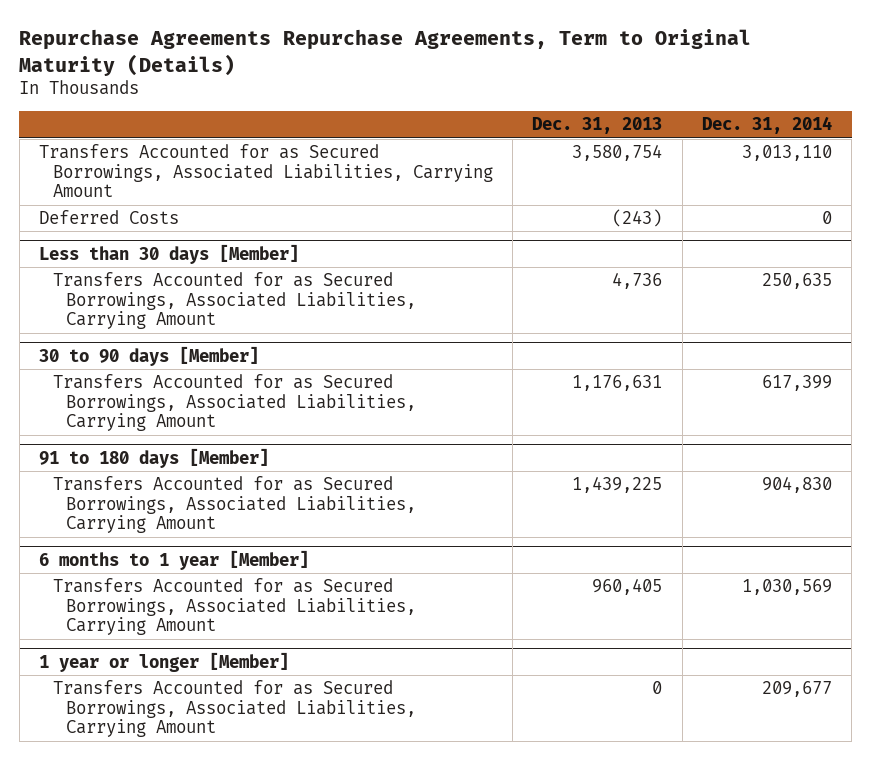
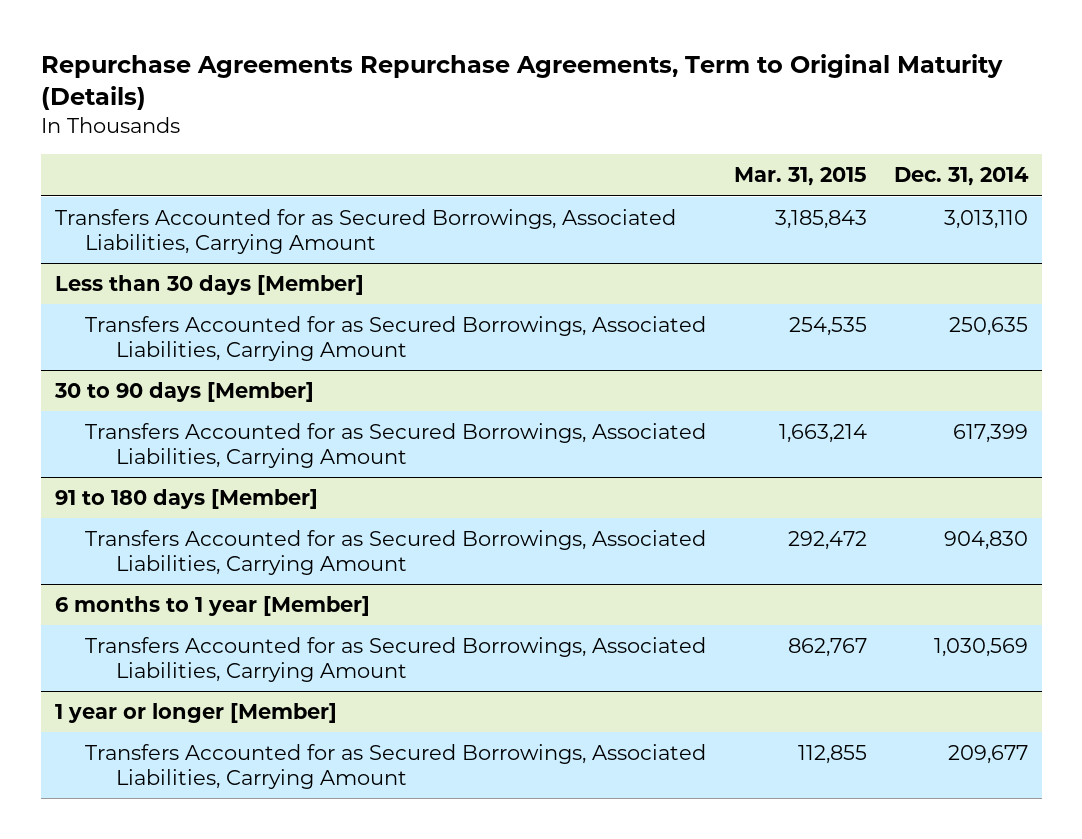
- | Dec. 31, 2013 | Dec. 31, 2014
+ | Mar. 31, 2015 | Dec. 31, 2014
- Deferred Costs | (243) | 0

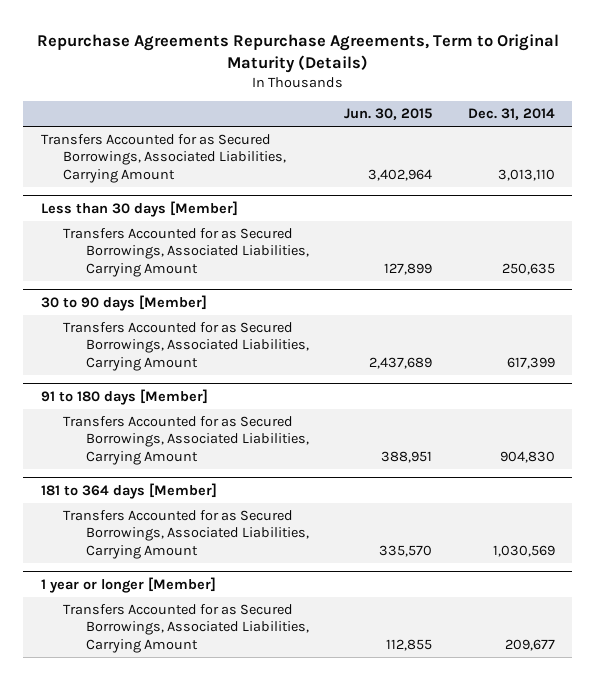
- | Mar. 31, 2015 | Dec. 31, 2014
+ | Jun. 30, 2015 | Dec. 31, 2014
- 6 months to 1 year [Member]
+ 181 to 364 days [Member]

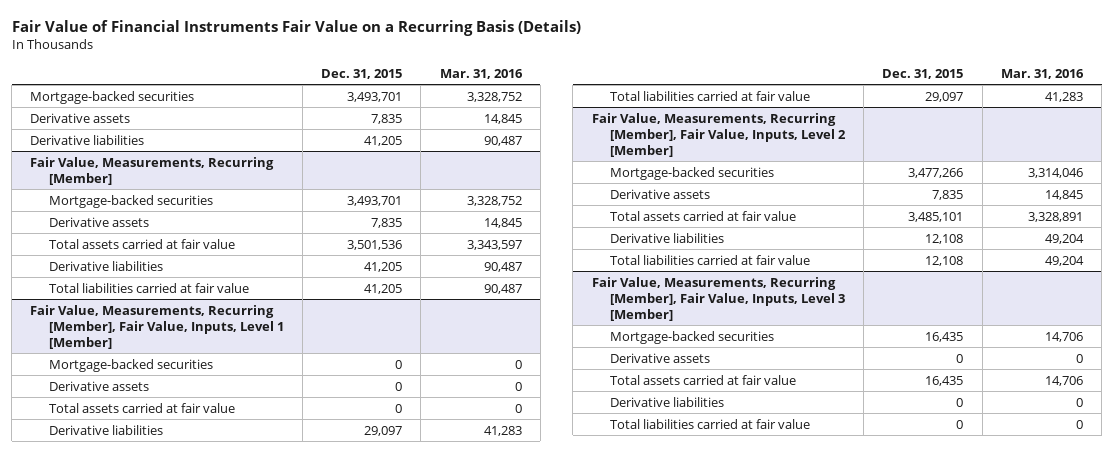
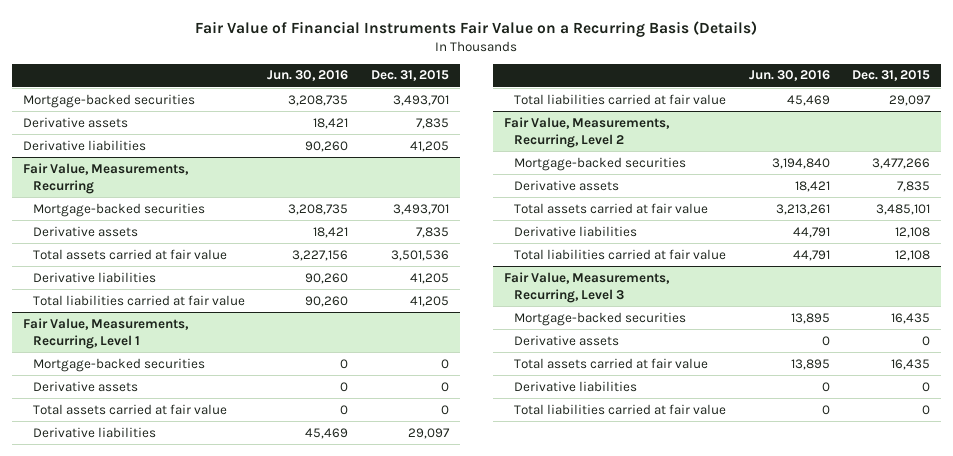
- | Dec. 31, 2015 | Mar. 31, 2016
+ | Jun. 30, 2016 | Dec. 31, 2015
- Fair Value, Measurements, Recurring [Member]
+ Fair Value, Measurements, Recurring
- Fair Value, Measurements, Recurring [Member], Fair Value, Inputs, Level 1 [Member]
+ Fair Value, Measurements, Recurring, Level 1
- Fair Value, Measurements, Recurring [Member], Fair Value, Inputs, Level 2 [Member]
+ Fair Value, Measurements, Recurring, Level 2
- Fair Value, Measurements, Recurring [Member], Fair Value, Inputs, Level 3 [Member]
+ Fair Value, Measurements, Recurring, Level 3

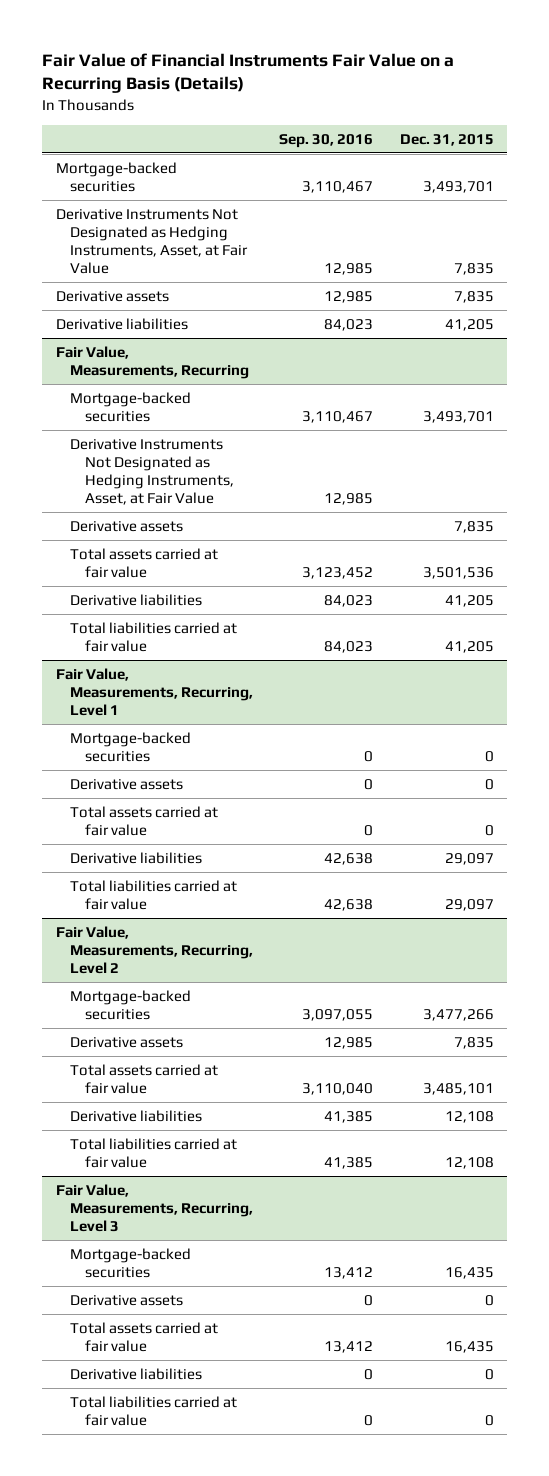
- | Jun. 30, 2016 | Dec. 31, 2015
+ | Sep. 30, 2016 | Dec. 31, 2015
+ Derivative Instruments Not Designated as Hedging Instruments, Asset, at Fair Value | 12,985 | 7,835
@ Fair Value, Measurements, Recurring
+ Derivative Instruments Not Designated as Hedging Instruments, Asset, at Fair Value | 12,985 |

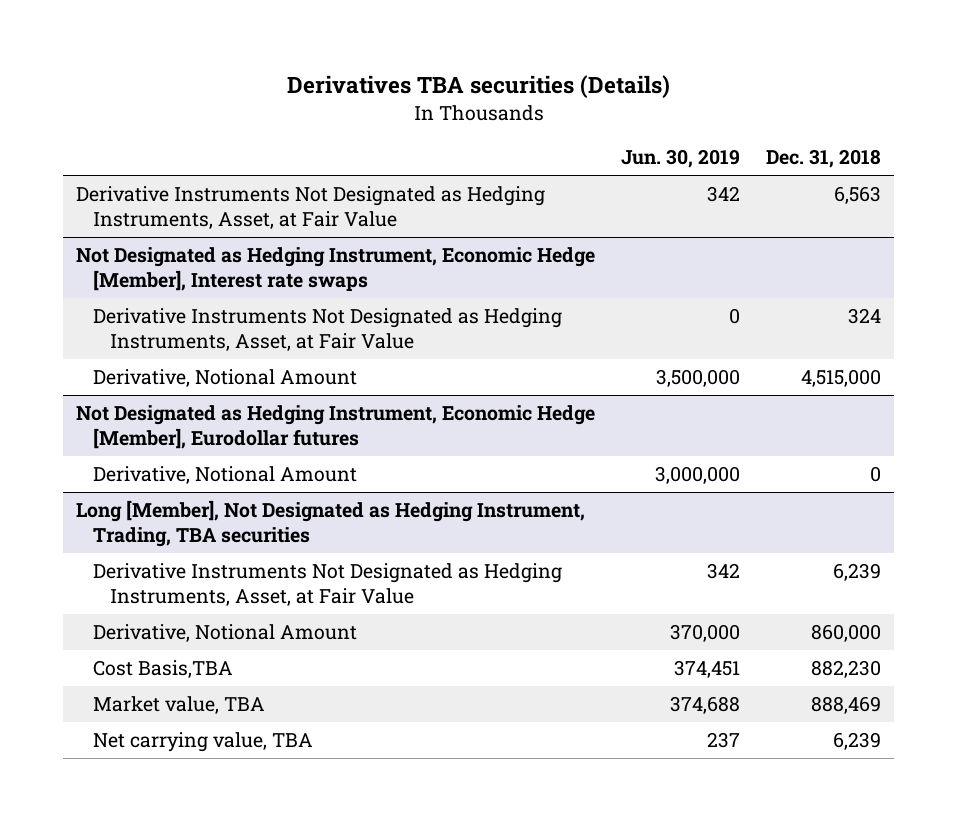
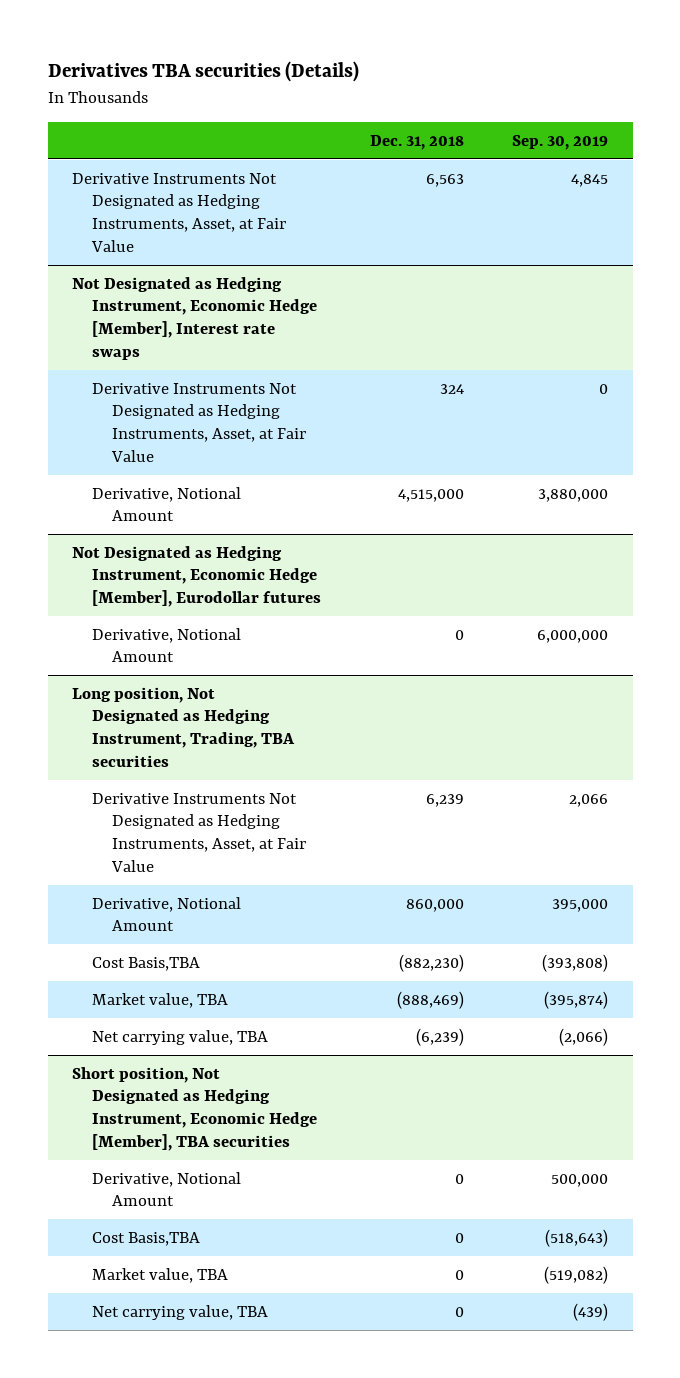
- | Jun. 30, 2019 | Dec. 31, 2018
+ | Dec. 31, 2018 | Sep. 30, 2019
- Long [Member], Not Designated as Hedging Instrument, Trading, TBA securities
+ Long position, Not Designated as Hedging Instrument, Trading, TBA securities
- Cost Basis,TBA | 374,451 | 882,230
- Market value, TBA | 374,688 | 888,469
- Net carrying value, TBA | 237 | 6,239
+ Cost Basis,TBA | (882,230) | (393,808)
+ Market value, TBA | (888,469) | (395,874)
+ Net carrying value, TBA | (6,239) | (2,066)
+ Short position, Not Designated as Hedging Instrument, Economic Hedge [Member], TBA securities
+ Derivative, Notional Amount | 0 | 500,000
+ Cost Basis,TBA | 0 | (518,643)
+ Market value, TBA | 0 | (519,082)
+ Net carrying value, TBA | 0 | (439)

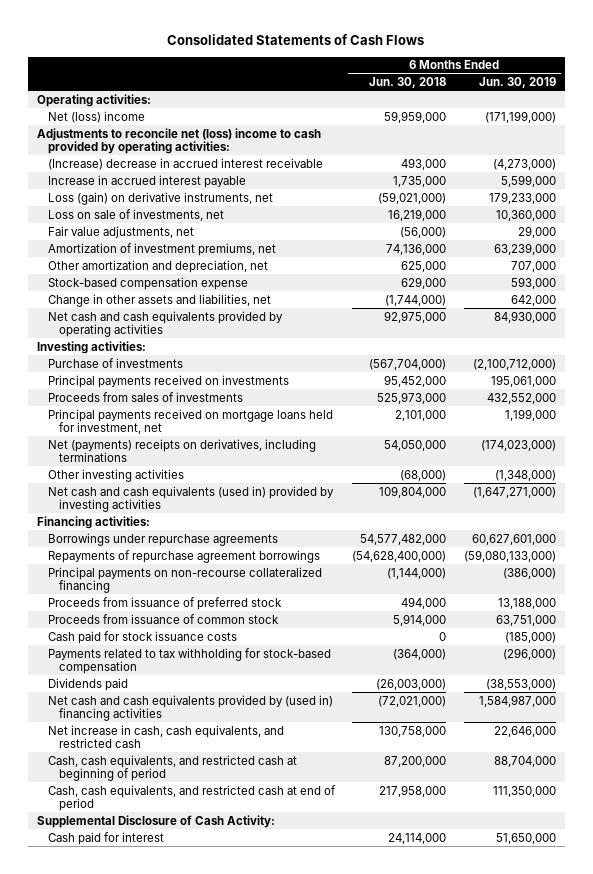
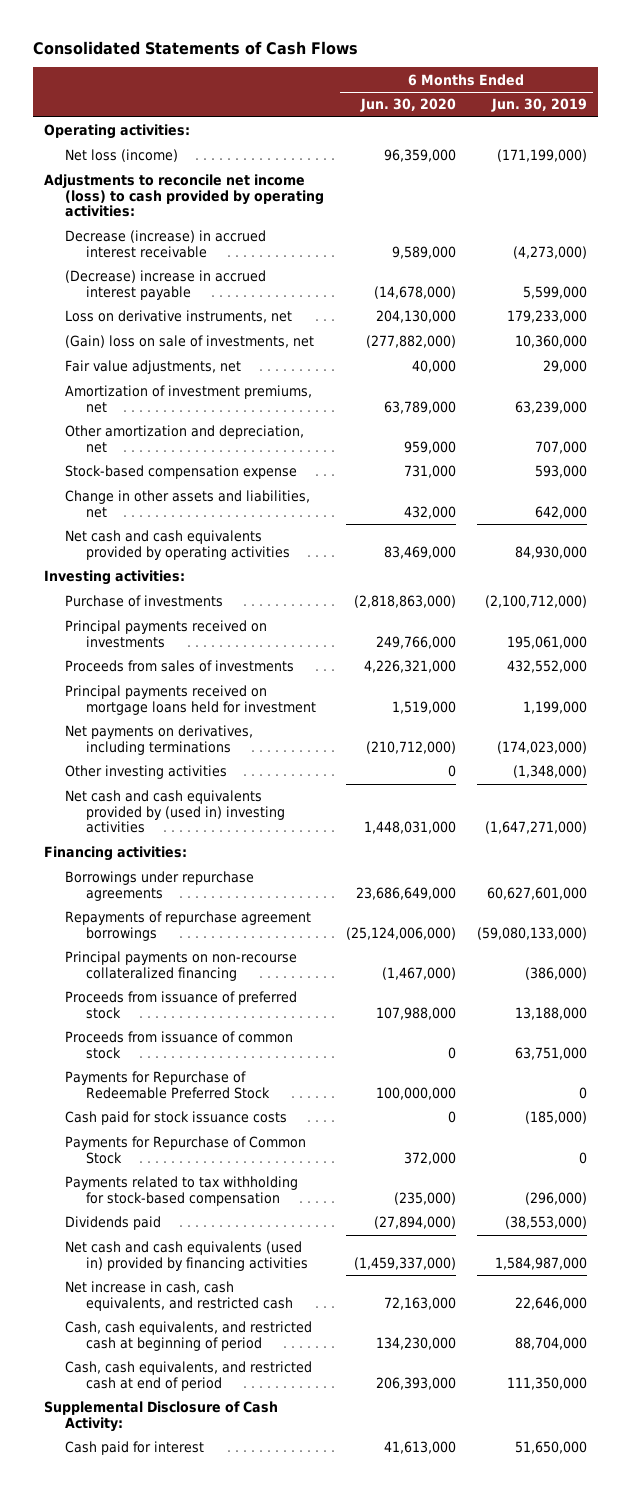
- | 6 Months Ended Jun. 30, 2018 | 6 Months Ended Jun. 30, 2019
+ | 6 Months Ended Jun. 30, 2020 | 6 Months Ended Jun. 30, 2019
- Net (loss) income | 59,959,000 | (171,199,000)
- Adjustments to reconcile net (loss) income to cash provided by operating activities:
- (Increase) decrease in accrued interest receivable | 493,000 | (4,273,000)
- Increase in accrued interest payable | 1,735,000 | 5,599,000
- Loss (gain) on derivative instruments, net | (59,021,000) | 179,233,000
- Loss on sale of investments, net | 16,219,000 | 10,360,000
+ Net loss (income) | 96,359,000 | (171,199,000)
+ Adjustments to reconcile net income (loss) to cash provided by operating activities:
+ Decrease (increase) in accrued interest receivable | 9,589,000 | (4,273,000)
+ (Decrease) increase in accrued interest payable | (14,678,000) | 5,599,000
+ Loss on derivative instruments, net | 204,130,000 | 179,233,000
+ (Gain) loss on sale of investments, net | (277,882,000) | 10,360,000
- Principal payments received on mortgage loans held for investment, net | 2,101,000 | 1,199,000
- Net (payments) receipts on derivatives, including terminations | 54,050,000 | (174,023,000)
+ Principal payments received on mortgage loans held for investment | 1,519,000 | 1,199,000
+ Net payments on derivatives, including terminations | (210,712,000) | (174,023,000)
- Net cash and cash equivalents (used in) provided by investing activities | 109,804,000 | (1,647,271,000)
+ Net cash and cash equivalents provided by (used in) investing activities | 1,448,031,000 | (1,647,271,000)
+ Payments for Repurchase of Redeemable Preferred Stock | 100,000,000 | 0
+ Payments for Repurchase of Common Stock | 372,000 | 0
- Net cash and cash equivalents provided by (used in) financing activities | (72,021,000) | 1,584,987,000
+ Net cash and cash equivalents (used in) provided by financing activities | (1,459,337,000) | 1,584,987,000

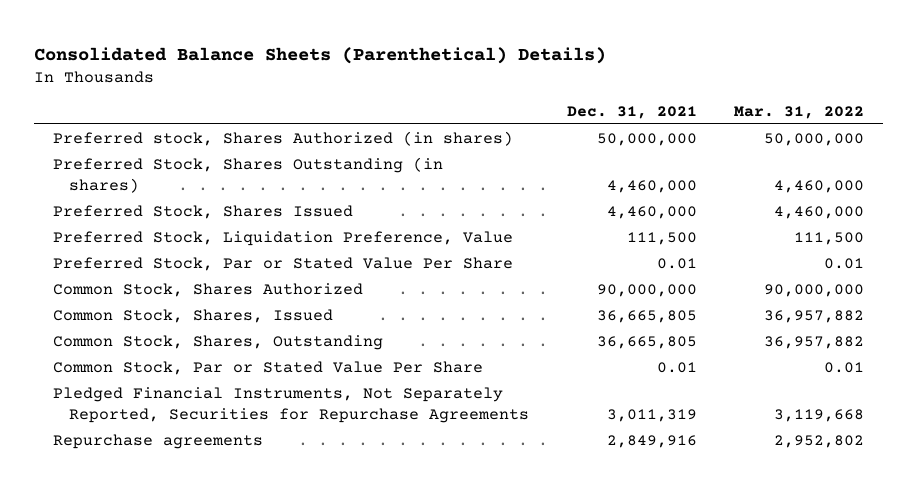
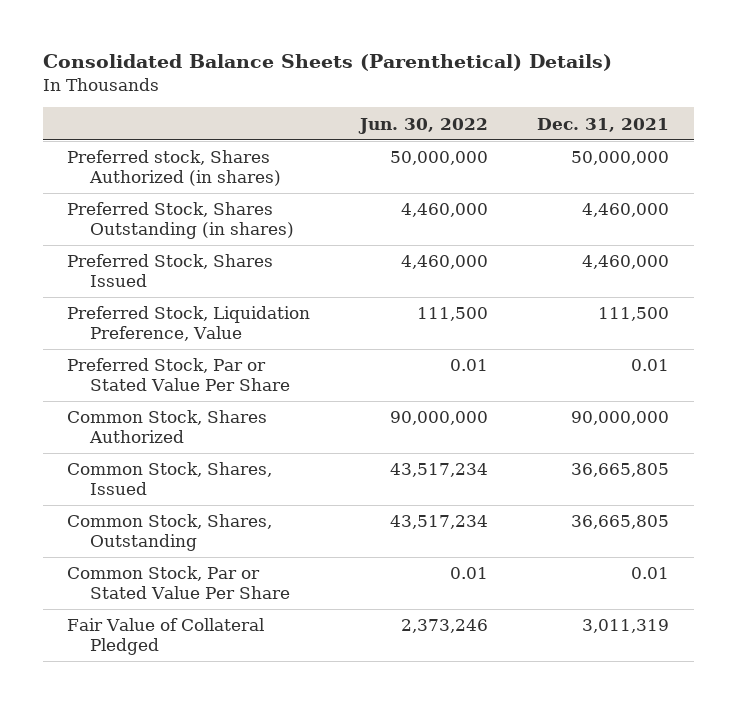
- | Dec. 31, 2021 | Mar. 31, 2022
+ | Jun. 30, 2022 | Dec. 31, 2021
- Pledged Financial Instruments, Not Separately Reported, Securities for Repurchase Agreements | 3,011,319 | 3,119,668
- Repurchase agreements | 2,849,916 | 2,952,802
+ Fair Value of Collateral Pledged | 2,373,246 | 3,011,319

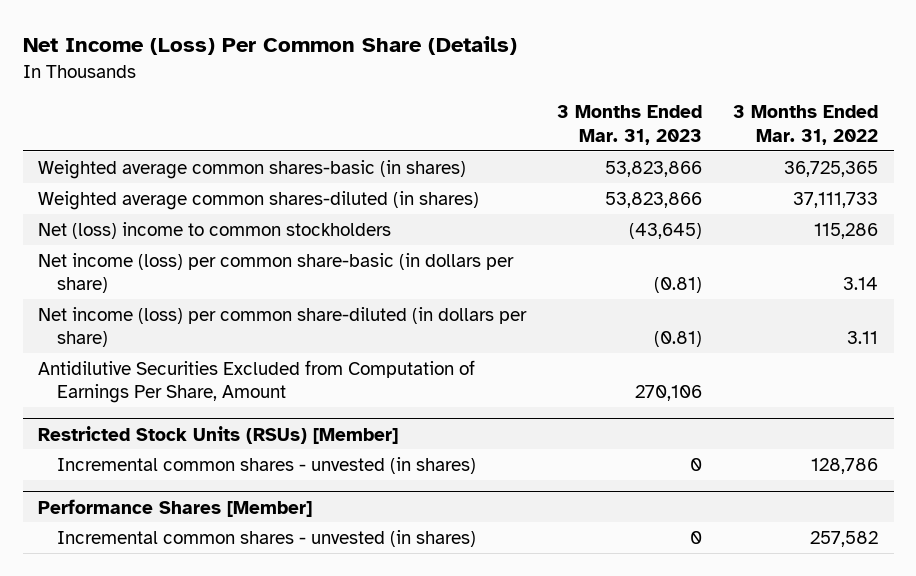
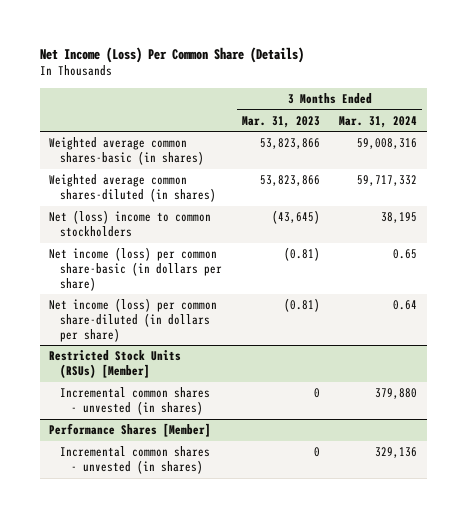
- | 3 Months Ended Mar. 31, 2023 | 3 Months Ended Mar. 31, 2022
+ | 3 Months Ended Mar. 31, 2023 | 3 Months Ended Mar. 31, 2024
- Antidilutive Securities Excluded from Computation of Earnings Per Share, Amount | 270,106 |

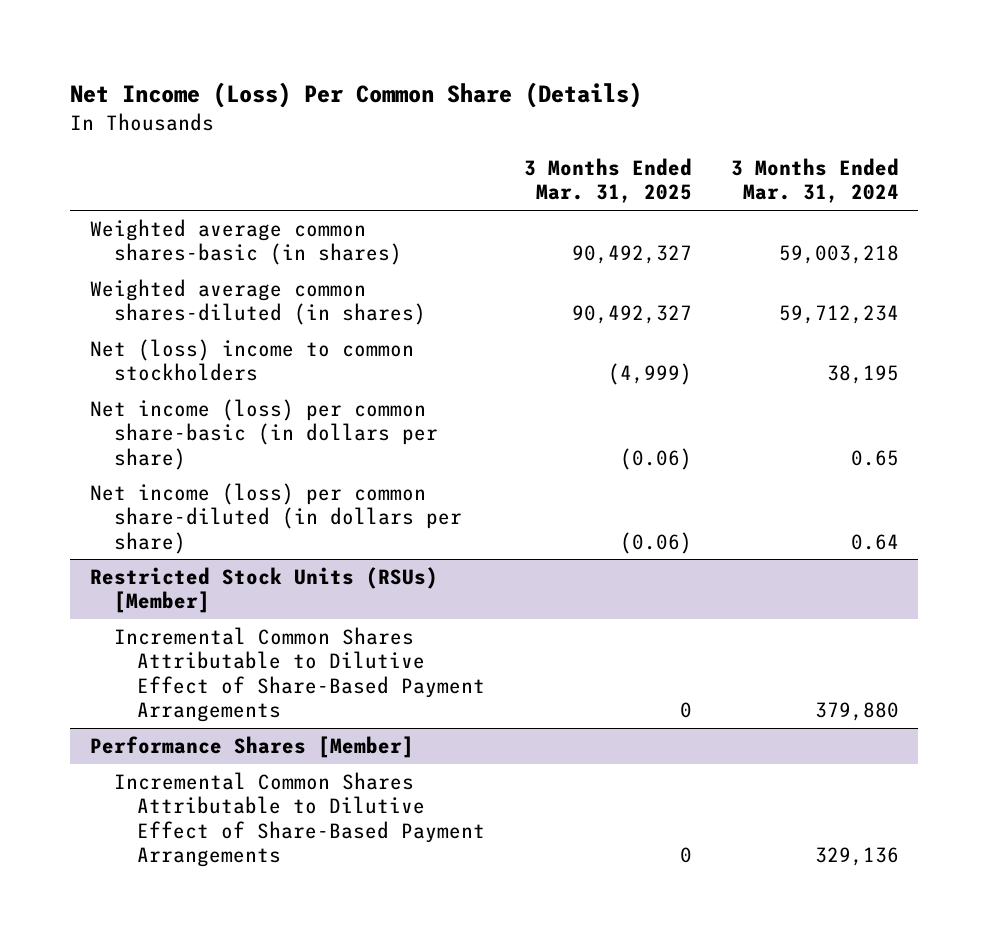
- | 3 Months Ended Mar. 31, 2023 | 3 Months Ended Mar. 31, 2024
+ | 3 Months Ended Mar. 31, 2025 | 3 Months Ended Mar. 31, 2024
- Weighted average common shares-basic (in shares) | 53,823,866 | 59,008,316
- Weighted average common shares-diluted (in shares) | 53,823,866 | 59,717,332
+ Weighted average common shares-basic (in shares) | 90,492,327 | 59,003,218
+ Weighted average common shares-diluted (in shares) | 90,492,327 | 59,712,234
@ Restricted Stock Units (RSUs) [Member]
- Incremental common shares - unvested (in shares) | 0 | 379,880
+ Incremental Common Shares Attributable to Dilutive Effect of Share-Based Payment Arrangements | 0 | 379,880
@ Performance Shares [Member]
- Incremental common shares - unvested (in shares) | 0 | 329,136
+ Incremental Common Shares Attributable to Dilutive Effect of Share-Based Payment Arrangements | 0 | 329,136

